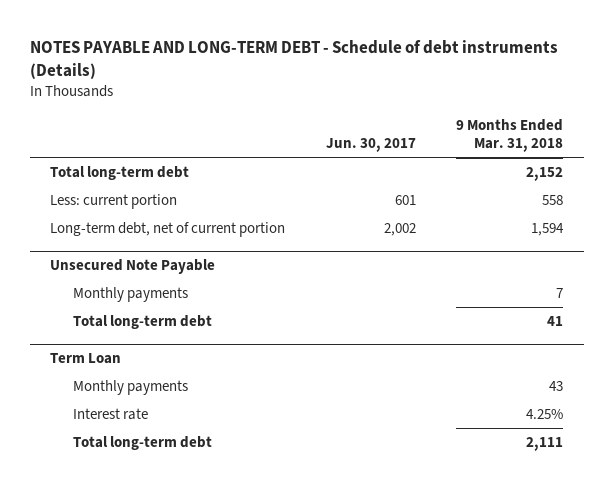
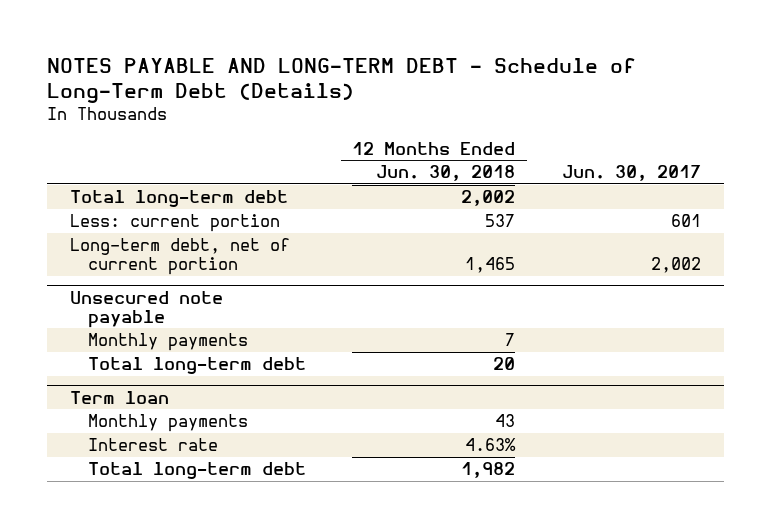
- NOTES PAYABLE AND LONG-TERM DEBT - Schedule of debt instruments (Details)
+ NOTES PAYABLE AND LONG-TERM DEBT - Schedule of Long-Term Debt (Details)
- | Jun. 30, 2017 | 9 Months Ended Mar. 31, 2018
+ | 12 Months Ended Jun. 30, 2018 | Jun. 30, 2017
- Unsecured Note Payable
+ Unsecured note payable
- Term Loan
+ Term loan

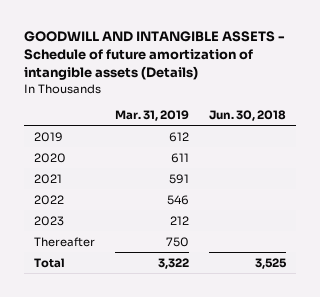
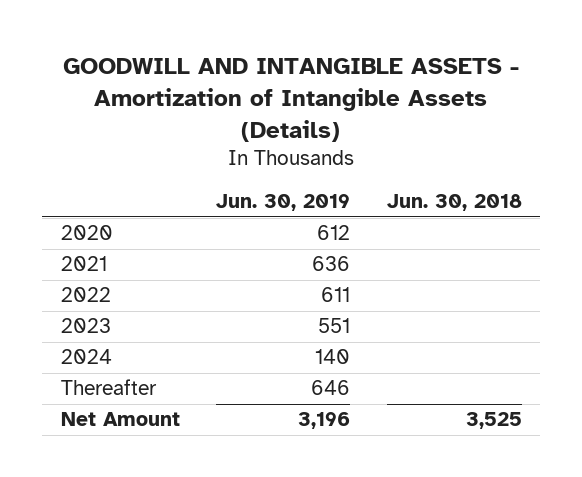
- GOODWILL AND INTANGIBLE ASSETS - Schedule of future amortization of intangible assets (Details)
+ GOODWILL AND INTANGIBLE ASSETS - Amortization of Intangible Assets (Details)
- | Mar. 31, 2019 | Jun. 30, 2018
+ | Jun. 30, 2019 | Jun. 30, 2018
- 2019 | 612 |
+ 2024 | 140 |
- Total | 3,322 | 3,525
+ Net Amount | 3,196 | 3,525

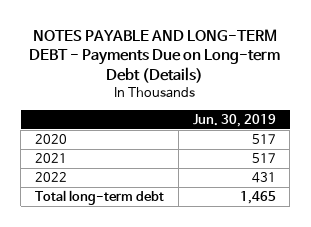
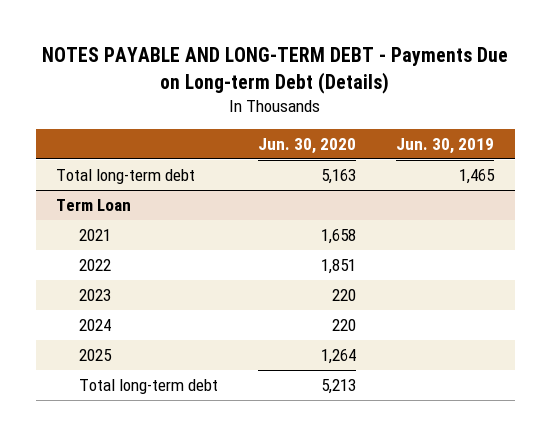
- | Jun. 30, 2019
+ | Jun. 30, 2020 | Jun. 30, 2019
- 2020 | 517
- 2021 | 517
- 2022 | 431
+ Term Loan
+ 2021 | 1,658 |
+ 2022 | 1,851 |
+ 2023 | 220 |
+ 2024 | 220 |
+ 2025 | 1,264 |
+ Total long-term debt | 5,213 |

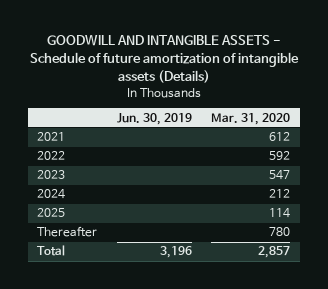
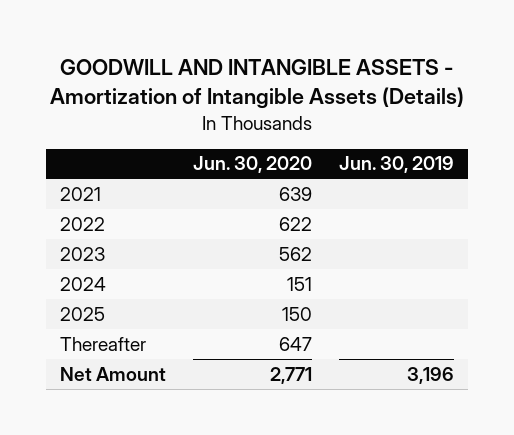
- GOODWILL AND INTANGIBLE ASSETS - Schedule of future amortization of intangible assets (Details)
+ GOODWILL AND INTANGIBLE ASSETS - Amortization of Intangible Assets (Details)
- | Jun. 30, 2019 | Mar. 31, 2020
+ | Jun. 30, 2020 | Jun. 30, 2019
- Total | 3,196 | 2,857
+ Net Amount | 2,771 | 3,196

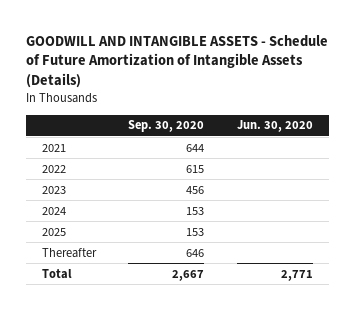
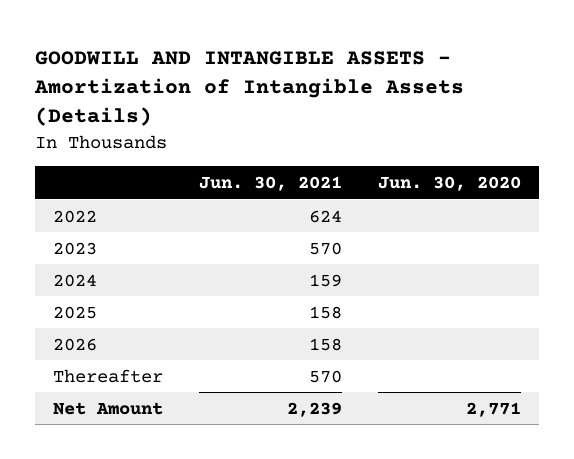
- GOODWILL AND INTANGIBLE ASSETS - Schedule of Future Amortization of Intangible Assets (Details)
+ GOODWILL AND INTANGIBLE ASSETS - Amortization of Intangible Assets (Details)
- | Sep. 30, 2020 | Jun. 30, 2020
+ | Jun. 30, 2021 | Jun. 30, 2020
- 2021 | 644 |
+ 2026 | 158 |
- Total | 2,667 | 2,771
+ Net Amount | 2,239 | 2,771

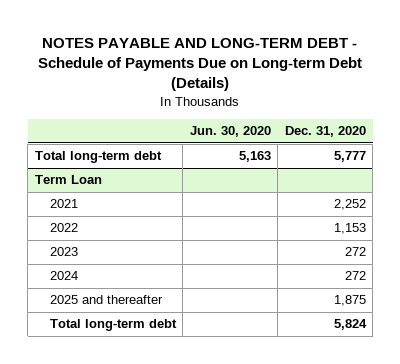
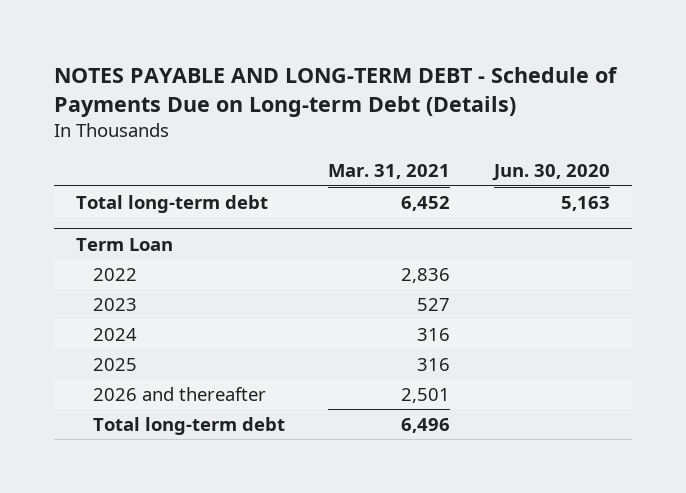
- | Jun. 30, 2020 | Dec. 31, 2020
+ | Mar. 31, 2021 | Jun. 30, 2020
@ Term Loan
- 2021 | | 2,252
- 2025 and thereafter | | 1,875
+ 2025 | 316 |
+ 2026 and thereafter | 2,501 |

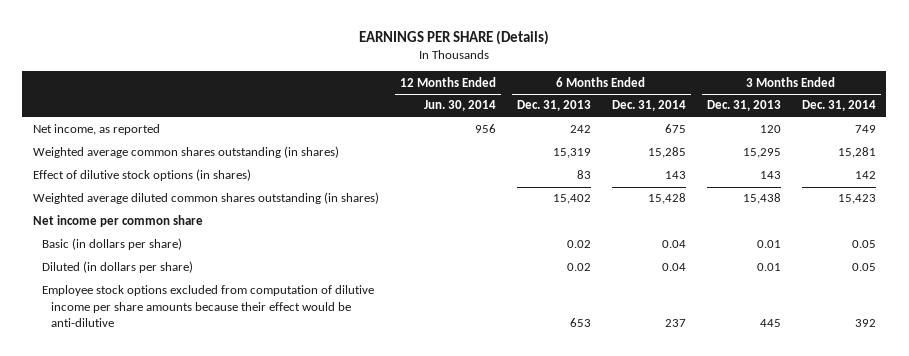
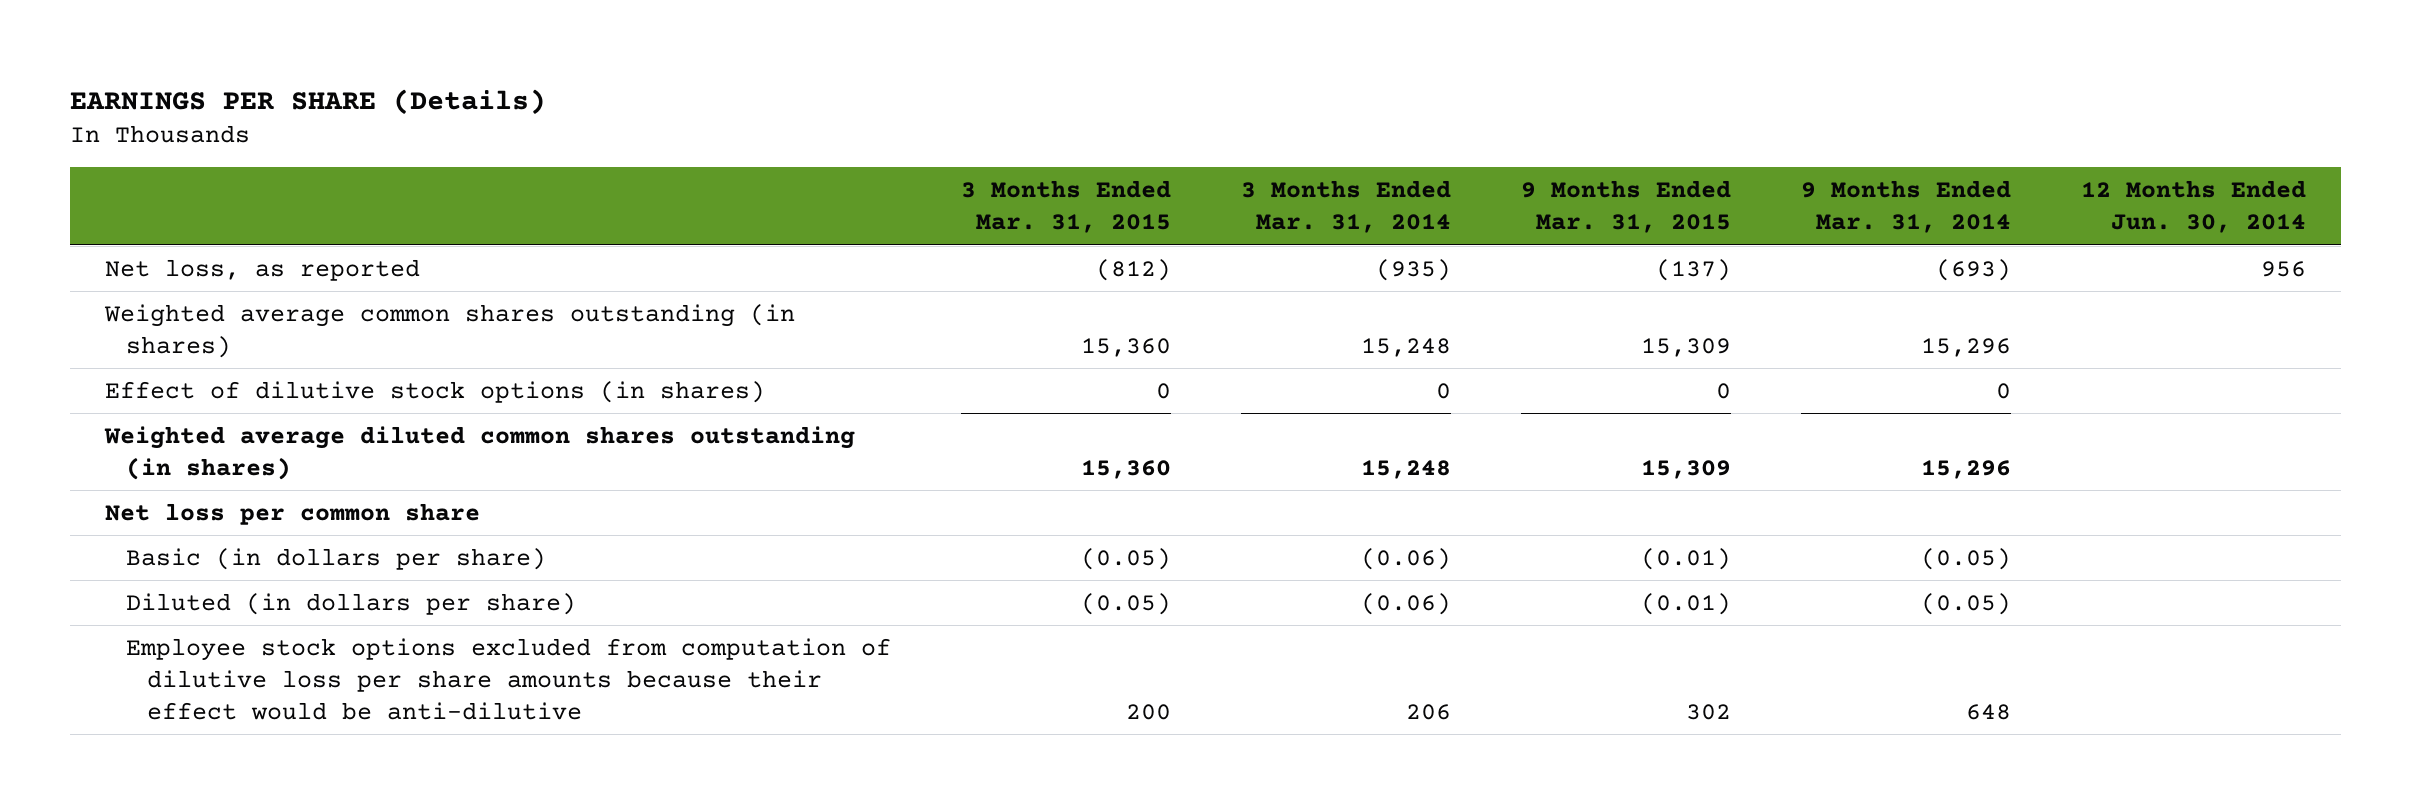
- | 12 Months Ended Jun. 30, 2014 | 6 Months Ended Dec. 31, 2013 | 6 Months Ended Dec. 31, 2014 | 3 Months Ended Dec. 31, 2013 | 3 Months Ended Dec. 31, 2014
+ | 3 Months Ended Mar. 31, 2015 | 3 Months Ended Mar. 31, 2014 | 9 Months Ended Mar. 31, 2015 | 9 Months Ended Mar. 31, 2014 | 12 Months Ended Jun. 30, 2014
- Net income, as reported | 956 | 242 | 675 | 120 | 749
+ Net loss, as reported | (812) | (935) | (137) | (693) | 956
- Net income per common share
+ Net loss per common share
- Employee stock options excluded from computation of dilutive income per share amounts because their effect would be anti-dilutive | | 653 | 237 | 445 | 392
+ Employee stock options excluded from computation of dilutive loss per share amounts because their effect would be anti-dilutive | 200 | 206 | 302 | 648 |

